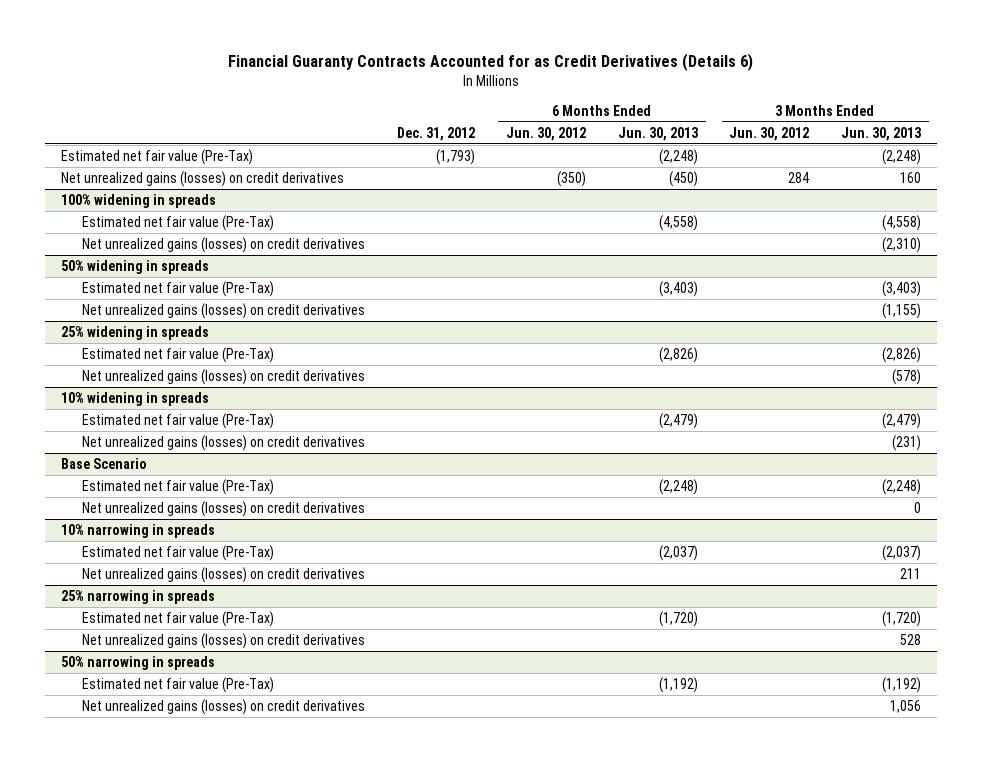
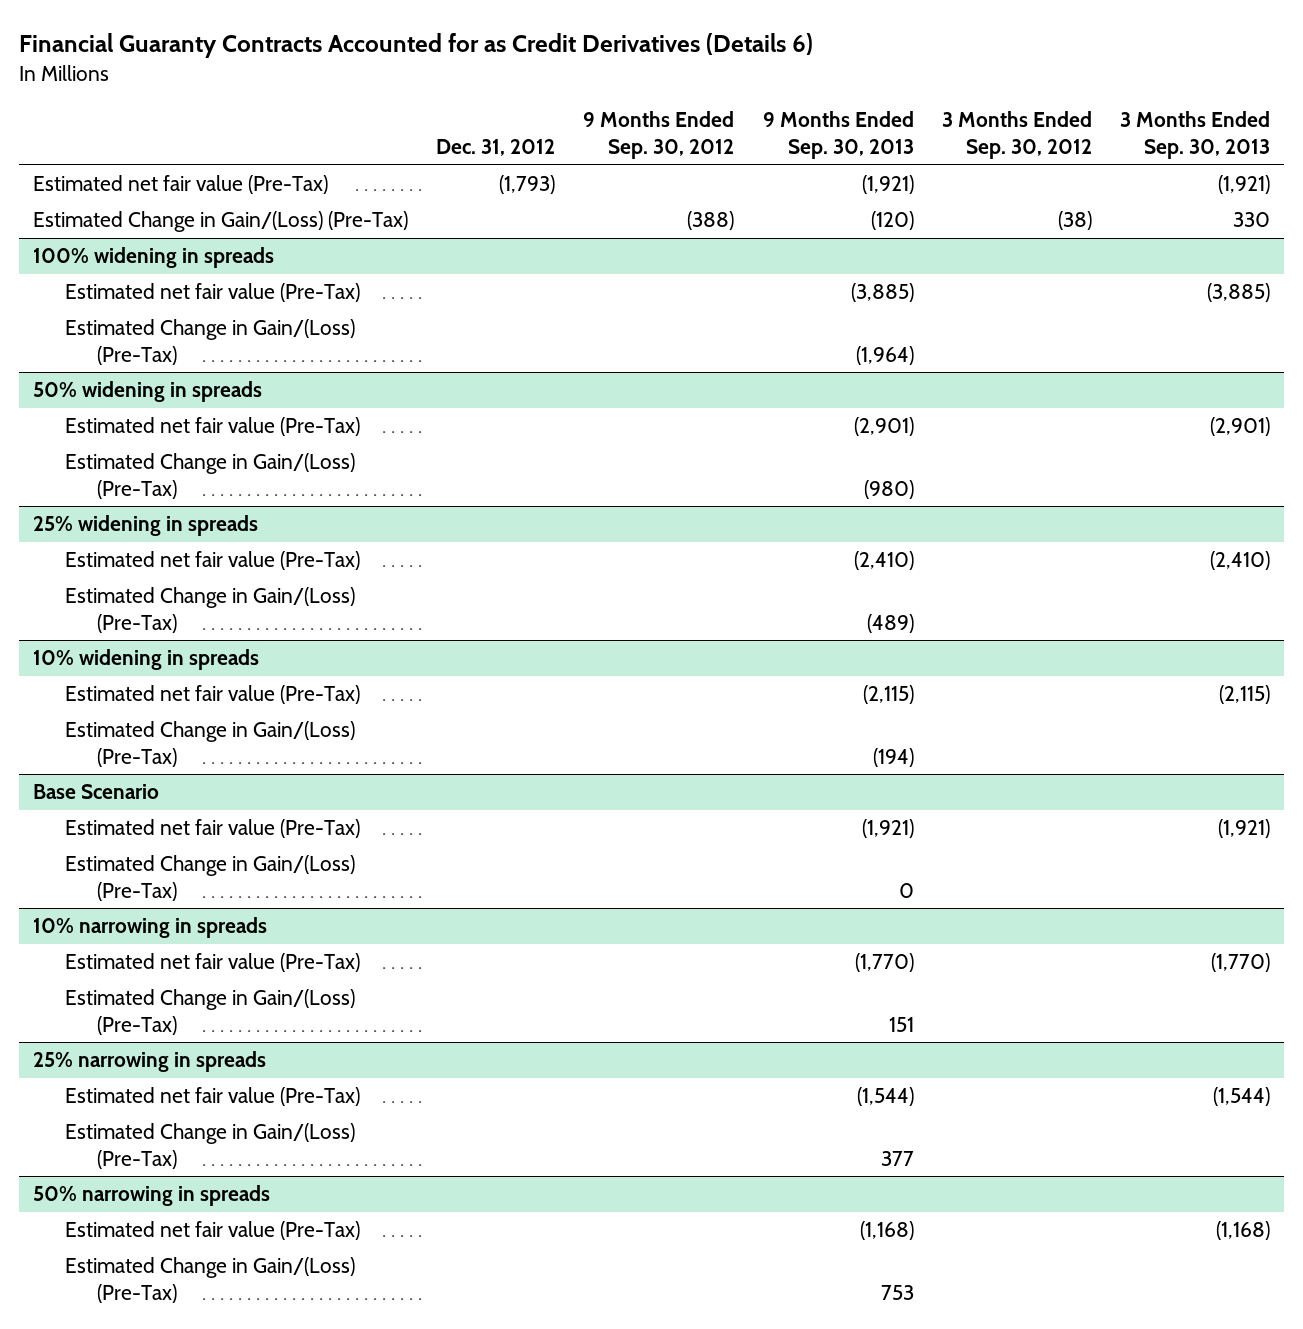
- | Dec. 31, 2012 | 6 Months Ended Jun. 30, 2012 | 6 Months Ended Jun. 30, 2013 | 3 Months Ended Jun. 30, 2012 | 3 Months Ended Jun. 30, 2013
+ | Dec. 31, 2012 | 9 Months Ended Sep. 30, 2012 | 9 Months Ended Sep. 30, 2013 | 3 Months Ended Sep. 30, 2012 | 3 Months Ended Sep. 30, 2013
- Net unrealized gains (losses) on credit derivatives | | (350) | (450) | 284 | 160
+ Estimated Change in Gain/(Loss) (Pre-Tax) | | (388) | (120) | (38) | 330
@ 100% widening in spreads
- Net unrealized gains (losses) on credit derivatives | | | | | (2,310)
+ Estimated Change in Gain/(Loss) (Pre-Tax) | | | (1,964) | |
@ 50% widening in spreads
- Net unrealized gains (losses) on credit derivatives | | | | | (1,155)
+ Estimated Change in Gain/(Loss) (Pre-Tax) | | | (980) | |
@ 25% widening in spreads
- Net unrealized gains (losses) on credit derivatives | | | | | (578)
+ Estimated Change in Gain/(Loss) (Pre-Tax) | | | (489) | |
@ 10% widening in spreads
- Net unrealized gains (losses) on credit derivatives | | | | | (231)
+ Estimated Change in Gain/(Loss) (Pre-Tax) | | | (194) | |
@ Base Scenario
- Net unrealized gains (losses) on credit derivatives | | | | | 0
+ Estimated Change in Gain/(Loss) (Pre-Tax) | | | 0 | |
@ 10% narrowing in spreads
- Net unrealized gains (losses) on credit derivatives | | | | | 211
+ Estimated Change in Gain/(Loss) (Pre-Tax) | | | 151 | |
@ 25% narrowing in spreads
- Net unrealized gains (losses) on credit derivatives | | | | | 528
+ Estimated Change in Gain/(Loss) (Pre-Tax) | | | 377 | |
@ 50% narrowing in spreads
- Net unrealized gains (losses) on credit derivatives | | | | | 1,056
+ Estimated Change in Gain/(Loss) (Pre-Tax) | | | 753 | |

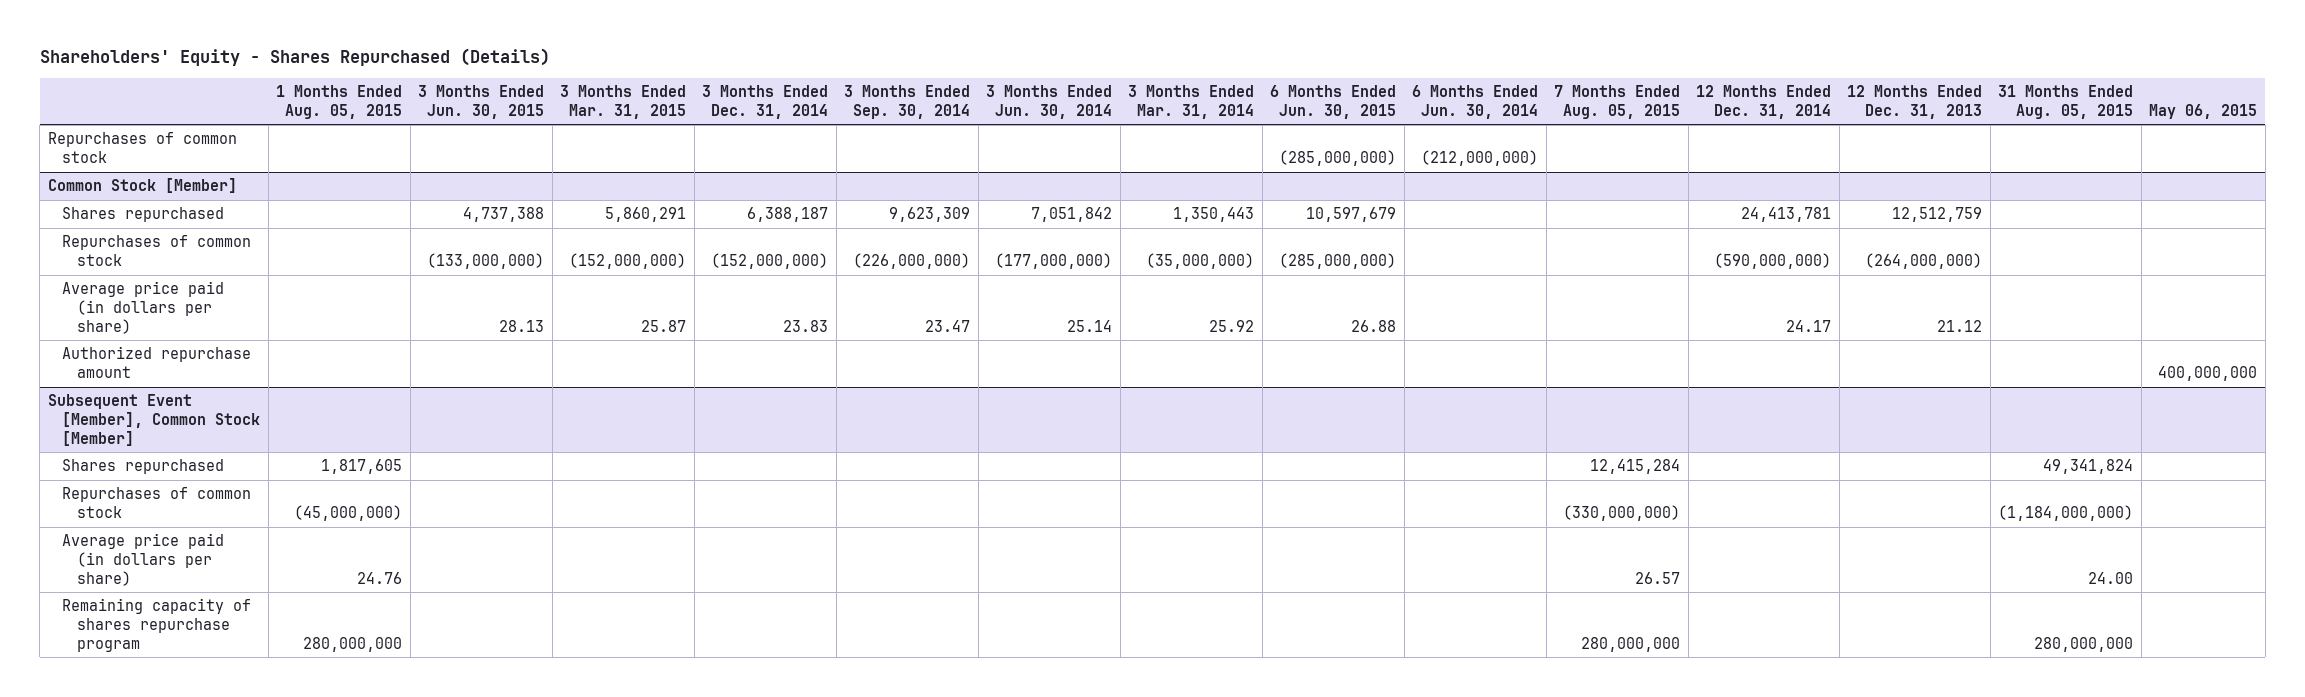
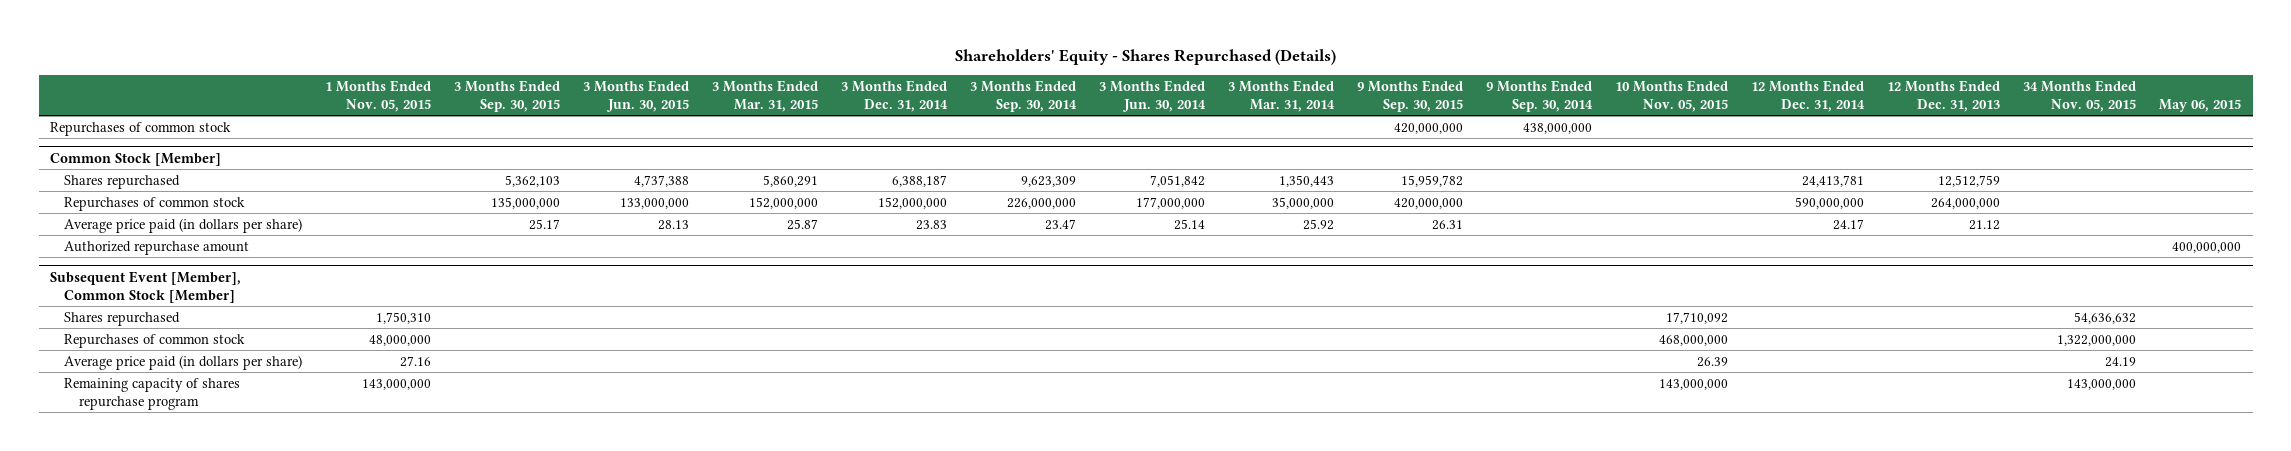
- | 1 Months Ended Aug. 05, 2015 | 3 Months Ended Jun. 30, 2015 | 3 Months Ended Mar. 31, 2015 | 3 Months Ended Dec. 31, 2014 | 3 Months Ended Sep. 30, 2014 | 3 Months Ended Jun. 30, 2014 | 3 Months Ended Mar. 31, 2014 | 6 Months Ended Jun. 30, 2015 | 6 Months Ended Jun. 30, 2014 | 7 Months Ended Aug. 05, 2015 | 12 Months Ended Dec. 31, 2014 | 12 Months Ended Dec. 31, 2013 | 31 Months Ended Aug. 05, 2015 | May 06, 2015
+ | 1 Months Ended Nov. 05, 2015 | 3 Months Ended Sep. 30, 2015 | 3 Months Ended Jun. 30, 2015 | 3 Months Ended Mar. 31, 2015 | 3 Months Ended Dec. 31, 2014 | 3 Months Ended Sep. 30, 2014 | 3 Months Ended Jun. 30, 2014 | 3 Months Ended Mar. 31, 2014 | 9 Months Ended Sep. 30, 2015 | 9 Months Ended Sep. 30, 2014 | 10 Months Ended Nov. 05, 2015 | 12 Months Ended Dec. 31, 2014 | 12 Months Ended Dec. 31, 2013 | 34 Months Ended Nov. 05, 2015 | May 06, 2015
@ Common Stock [Member]
- Repurchases of common stock | | (133,000,000) | (152,000,000) | (152,000,000) | (226,000,000) | (177,000,000) | (35,000,000) | (285,000,000) | | | (590,000,000) | (264,000,000) | |
+ Repurchases of common stock | | 135,000,000 | 133,000,000 | 152,000,000 | 152,000,000 | 226,000,000 | 177,000,000 | 35,000,000 | 420,000,000 | | | 590,000,000 | 264,000,000 | |

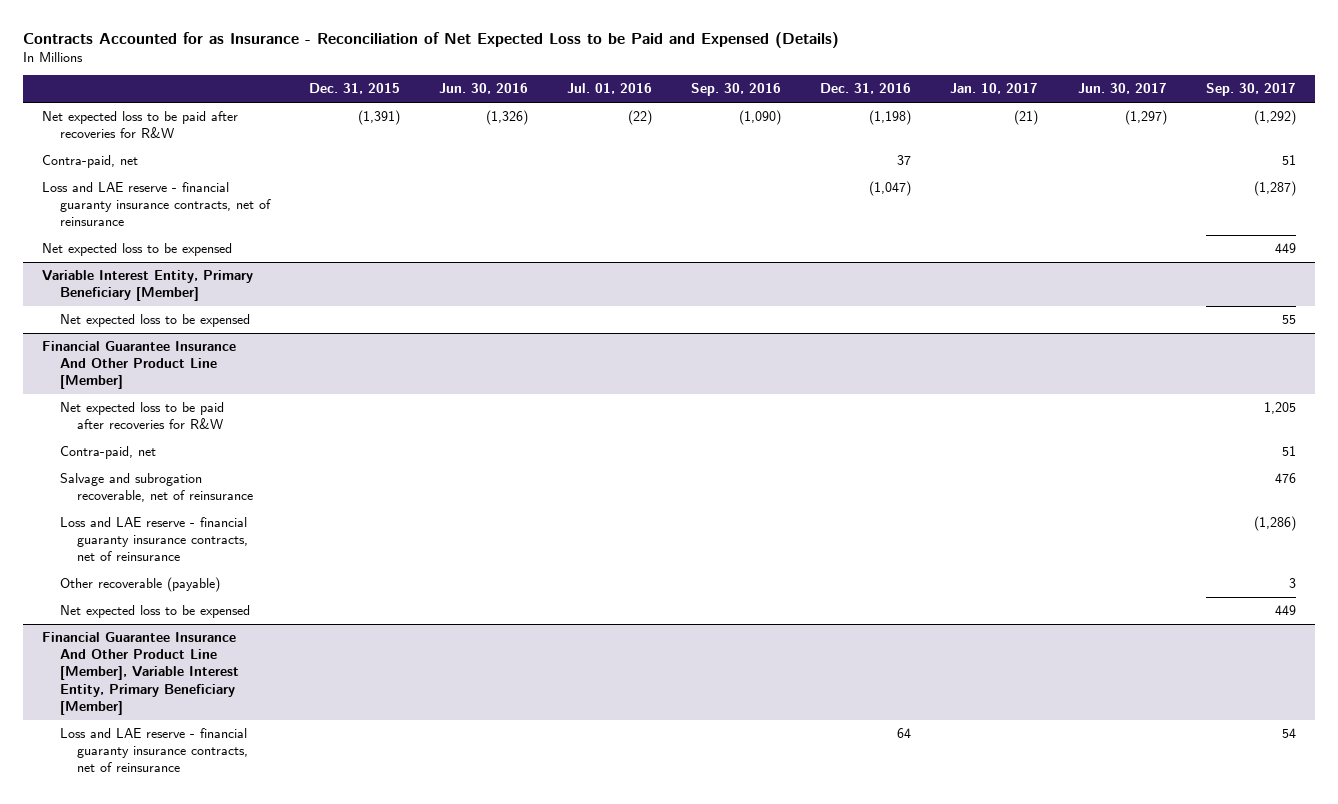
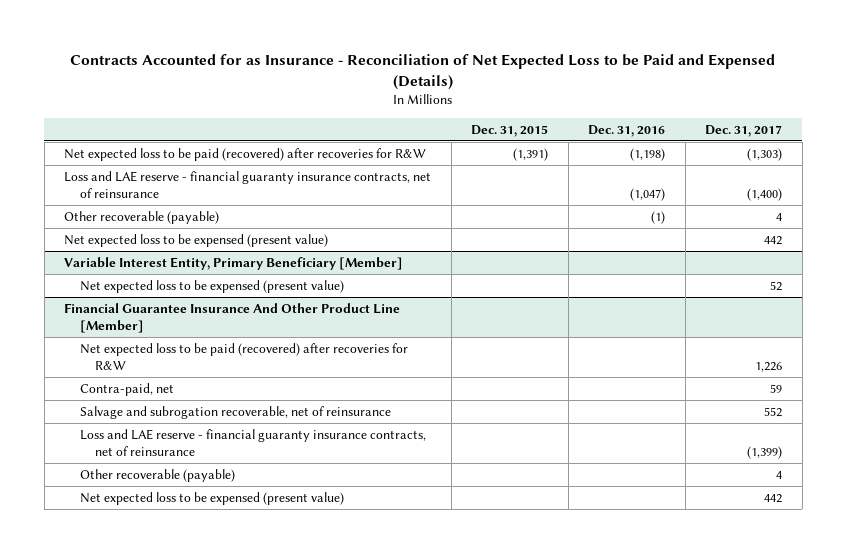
- | Dec. 31, 2015 | Jun. 30, 2016 | Jul. 01, 2016 | Sep. 30, 2016 | Dec. 31, 2016 | Jan. 10, 2017 | Jun. 30, 2017 | Sep. 30, 2017
+ | Dec. 31, 2015 | Dec. 31, 2016 | Dec. 31, 2017
- Net expected loss to be paid after recoveries for R&W | (1,391) | (1,326) | (22) | (1,090) | (1,198) | (21) | (1,297) | (1,292)
- Contra-paid, net | | | | | 37 | | | 51
+ Net expected loss to be paid (recovered) after recoveries for R&W | (1,391) | (1,198) | (1,303)
- Net expected loss to be expensed | | | | | | | | 449
+ Other recoverable (payable) | | (1) | 4
+ Net expected loss to be expensed (present value) | | | 442
@ Variable Interest Entity, Primary Beneficiary [Member]
- Net expected loss to be expensed | | | | | | | | 55
+ Net expected loss to be expensed (present value) | | | 52
@ Financial Guarantee Insurance And Other Product Line [Member]
- Net expected loss to be paid after recoveries for R&W | | | | | | | | 1,205
+ Net expected loss to be paid (recovered) after recoveries for R&W | | | 1,226
- Net expected loss to be expensed | | | | | | | | 449
- Financial Guarantee Insurance And Other Product Line [Member], Variable Interest Entity, Primary Beneficiary [Member]
- Loss and LAE reserve - financial guaranty insurance contracts, net of reinsurance | | | | | 64 | | | 54
@ Financial Guarantee Insurance And Other Product Line [Member]
+ Net expected loss to be expensed (present value) | | | 442

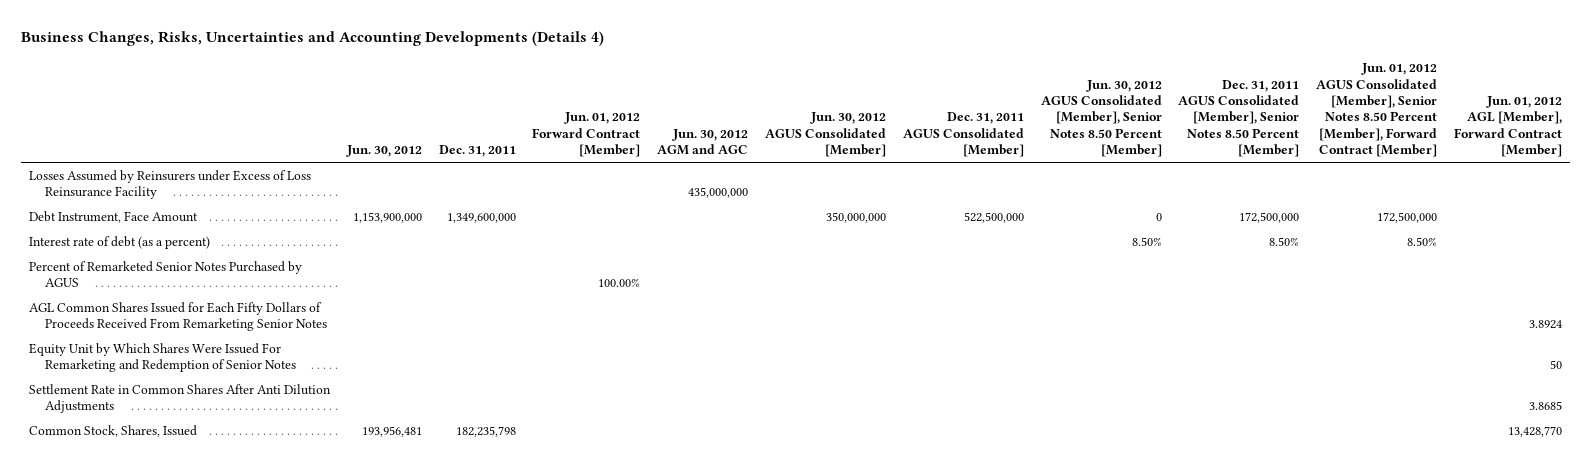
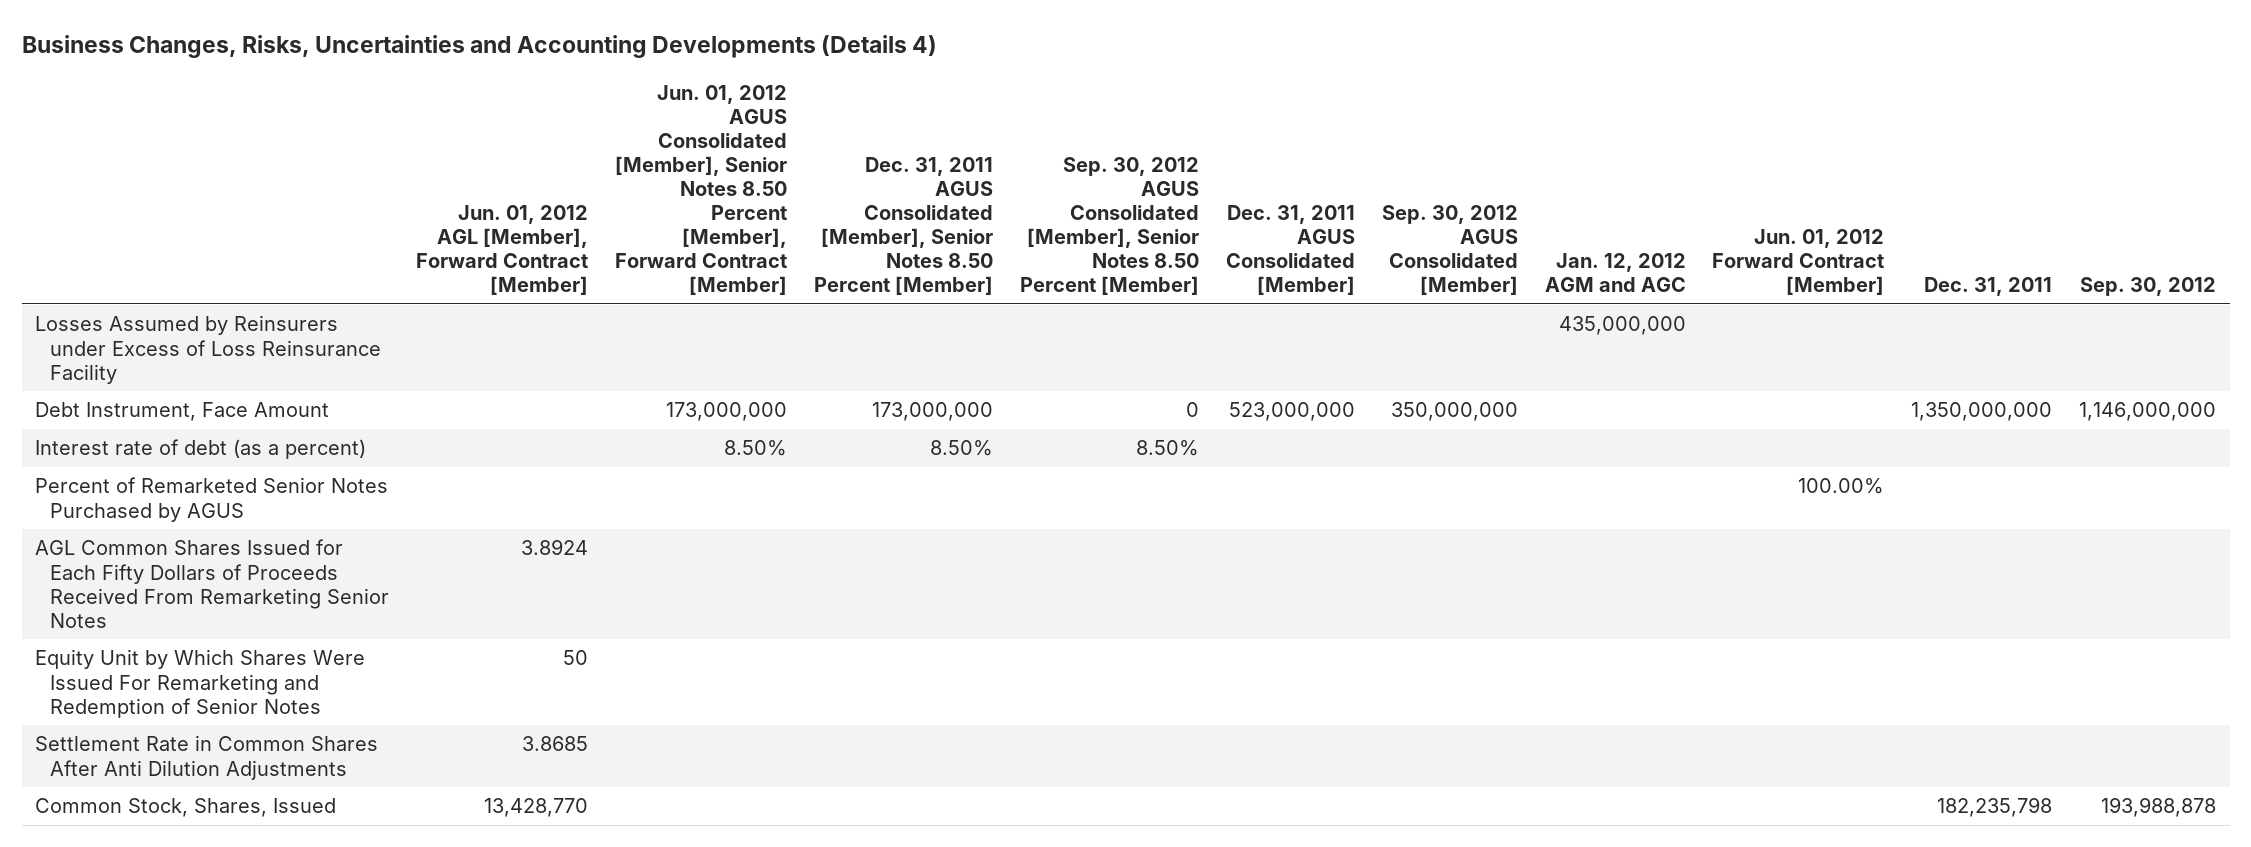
- | Jun. 30, 2012 | Dec. 31, 2011 | Jun. 01, 2012 Forward Contract [Member] | Jun. 30, 2012 AGM and AGC | Jun. 30, 2012 AGUS Consolidated [Member] | Dec. 31, 2011 AGUS Consolidated [Member] | Jun. 30, 2012 AGUS Consolidated [Member], Senior Notes 8.50 Percent [Member] | Dec. 31, 2011 AGUS Consolidated [Member], Senior Notes 8.50 Percent [Member] | Jun. 01, 2012 AGUS Consolidated [Member], Senior Notes 8.50 Percent [Member], Forward Contract [Member] | Jun. 01, 2012 AGL [Member], Forward Contract [Member]
+ | Jun. 01, 2012 AGL [Member], Forward Contract [Member] | Jun. 01, 2012 AGUS Consolidated [Member], Senior Notes 8.50 Percent [Member], Forward Contract [Member] | Dec. 31, 2011 AGUS Consolidated [Member], Senior Notes 8.50 Percent [Member] | Sep. 30, 2012 AGUS Consolidated [Member], Senior Notes 8.50 Percent [Member] | Dec. 31, 2011 AGUS Consolidated [Member] | Sep. 30, 2012 AGUS Consolidated [Member] | Jan. 12, 2012 AGM and AGC | Jun. 01, 2012 Forward Contract [Member] | Dec. 31, 2011 | Sep. 30, 2012
- Debt Instrument, Face Amount | 1,153,900,000 | 1,349,600,000 | | | 350,000,000 | 522,500,000 | 0 | 172,500,000 | 172,500,000 |
+ Debt Instrument, Face Amount | | 173,000,000 | 173,000,000 | 0 | 523,000,000 | 350,000,000 | | | 1,350,000,000 | 1,146,000,000

